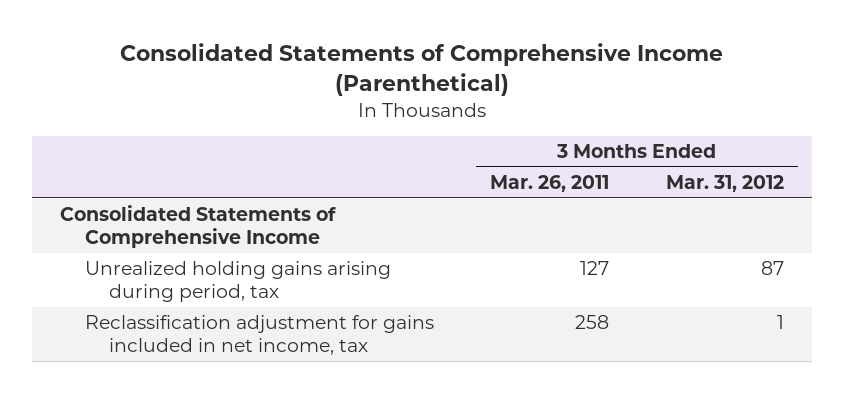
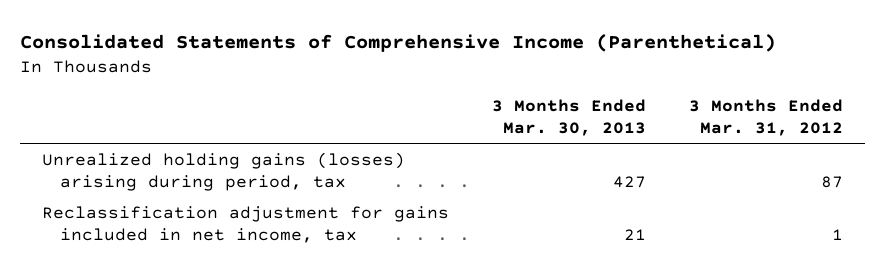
- | 3 Months Ended Mar. 26, 2011 | 3 Months Ended Mar. 31, 2012
+ | 3 Months Ended Mar. 30, 2013 | 3 Months Ended Mar. 31, 2012
- Consolidated Statements of Comprehensive Income
- Unrealized holding gains arising during period, tax | 127 | 87
+ Unrealized holding gains (losses) arising during period, tax | 427 | 87

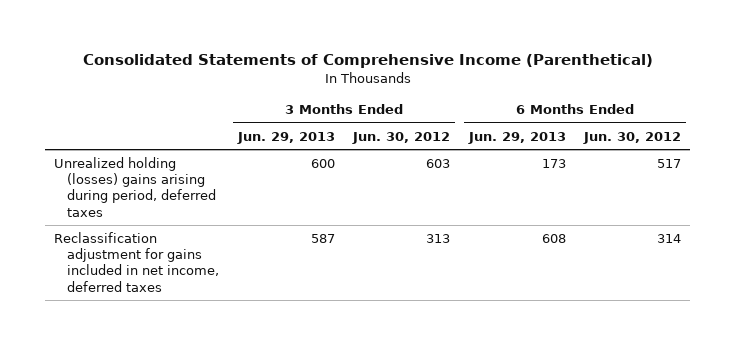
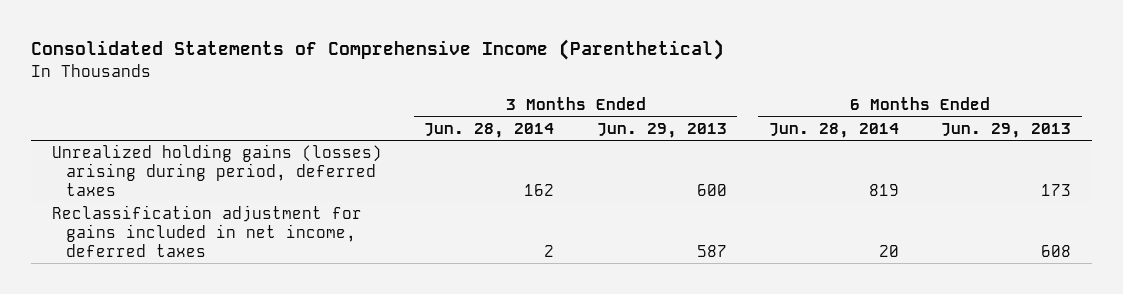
- | 3 Months Ended Jun. 29, 2013 | 3 Months Ended Jun. 30, 2012 | 6 Months Ended Jun. 29, 2013 | 6 Months Ended Jun. 30, 2012
+ | 3 Months Ended Jun. 28, 2014 | 3 Months Ended Jun. 29, 2013 | 6 Months Ended Jun. 28, 2014 | 6 Months Ended Jun. 29, 2013
- Unrealized holding (losses) gains arising during period, deferred taxes | 600 | 603 | 173 | 517
+ Unrealized holding gains (losses) arising during period, deferred taxes | 162 | 600 | 819 | 173

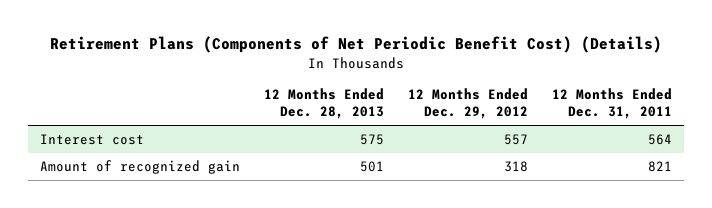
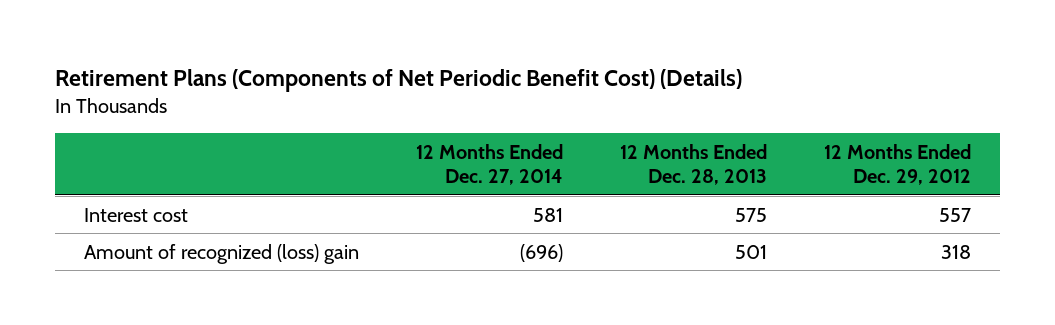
- | 12 Months Ended Dec. 28, 2013 | 12 Months Ended Dec. 29, 2012 | 12 Months Ended Dec. 31, 2011
+ | 12 Months Ended Dec. 27, 2014 | 12 Months Ended Dec. 28, 2013 | 12 Months Ended Dec. 29, 2012
- Amount of recognized gain | 501 | 318 | 821
+ Amount of recognized (loss) gain | (696) | 501 | 318

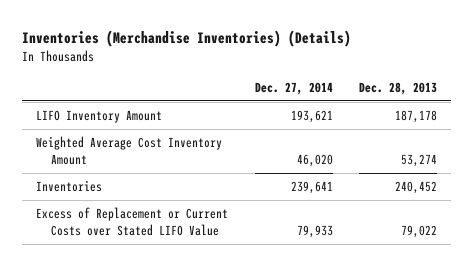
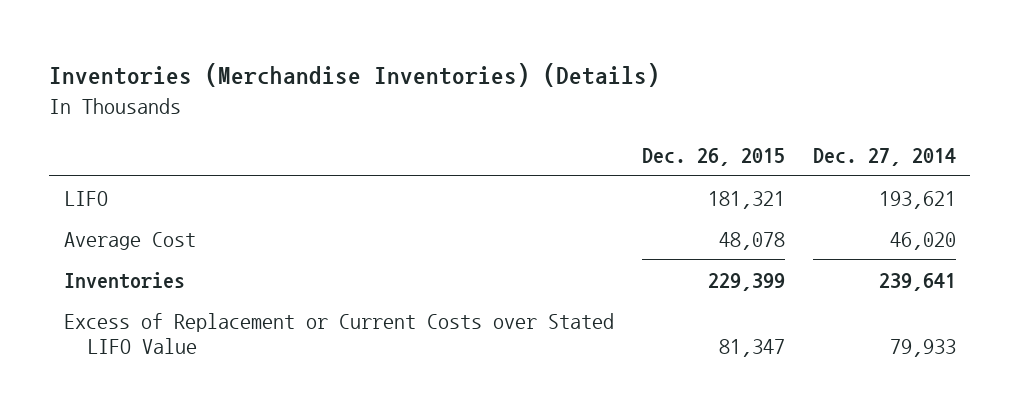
- | Dec. 27, 2014 | Dec. 28, 2013
+ | Dec. 26, 2015 | Dec. 27, 2014
- LIFO Inventory Amount | 193,621 | 187,178
- Weighted Average Cost Inventory Amount | 46,020 | 53,274
+ LIFO | 181,321 | 193,621
+ Average Cost | 48,078 | 46,020

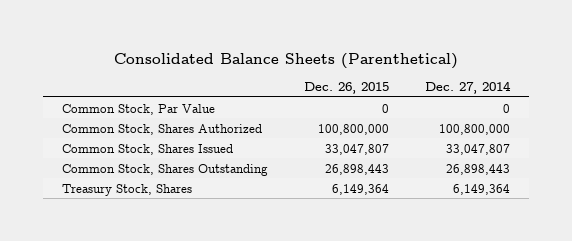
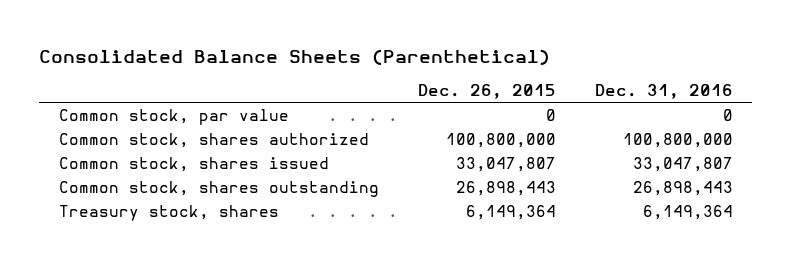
- | Dec. 26, 2015 | Dec. 27, 2014
+ | Dec. 26, 2015 | Dec. 31, 2016
- Common Stock, Par Value | 0 | 0
- Common Stock, Shares Authorized | 100,800,000 | 100,800,000
- Common Stock, Shares Issued | 33,047,807 | 33,047,807
- Common Stock, Shares Outstanding | 26,898,443 | 26,898,443
- Treasury Stock, Shares | 6,149,364 | 6,149,364
+ Common stock, par value | 0 | 0
+ Common stock, shares authorized | 100,800,000 | 100,800,000
+ Common stock, shares issued | 33,047,807 | 33,047,807
+ Common stock, shares outstanding | 26,898,443 | 26,898,443
+ Treasury stock, shares | 6,149,364 | 6,149,364

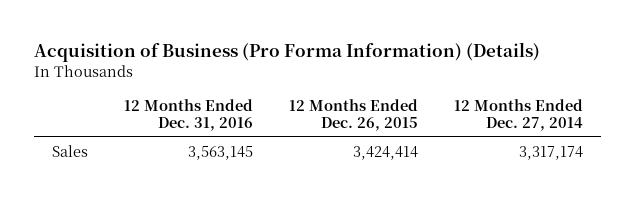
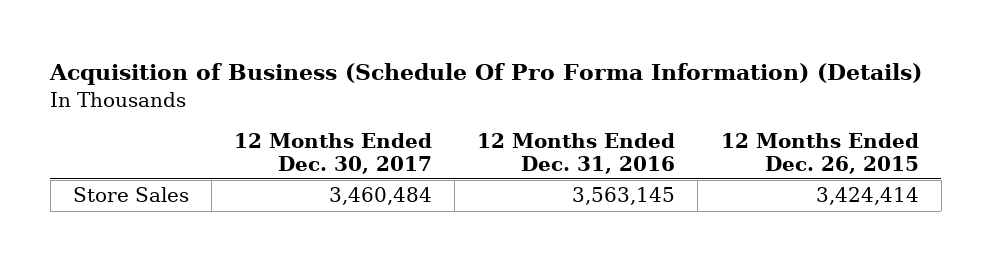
- Acquisition of Business (Pro Forma Information) (Details)
+ Acquisition of Business (Schedule Of Pro Forma Information) (Details)
- | 12 Months Ended Dec. 31, 2016 | 12 Months Ended Dec. 26, 2015 | 12 Months Ended Dec. 27, 2014
+ | 12 Months Ended Dec. 30, 2017 | 12 Months Ended Dec. 31, 2016 | 12 Months Ended Dec. 26, 2015
- Sales | 3,563,145 | 3,424,414 | 3,317,174
+ Store Sales | 3,460,484 | 3,563,145 | 3,424,414

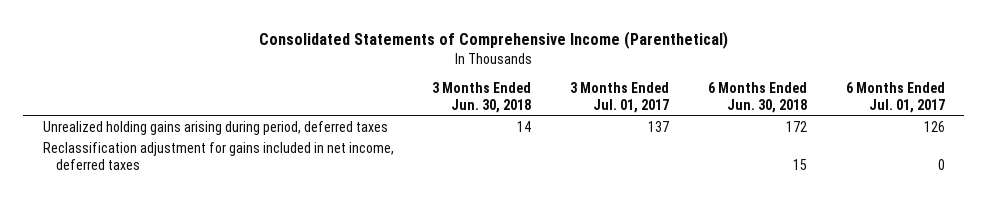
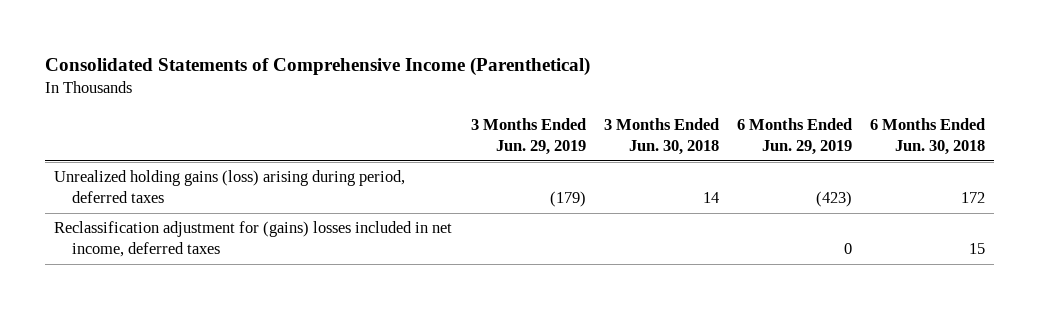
- | 3 Months Ended Jun. 30, 2018 | 3 Months Ended Jul. 01, 2017 | 6 Months Ended Jun. 30, 2018 | 6 Months Ended Jul. 01, 2017
+ | 3 Months Ended Jun. 29, 2019 | 3 Months Ended Jun. 30, 2018 | 6 Months Ended Jun. 29, 2019 | 6 Months Ended Jun. 30, 2018
- Unrealized holding gains arising during period, deferred taxes | 14 | 137 | 172 | 126
- Reclassification adjustment for gains included in net income, deferred taxes | | | 15 | 0
+ Unrealized holding gains (loss) arising during period, deferred taxes | (179) | 14 | (423) | 172
+ Reclassification adjustment for (gains) losses included in net income, deferred taxes | | | 0 | 15

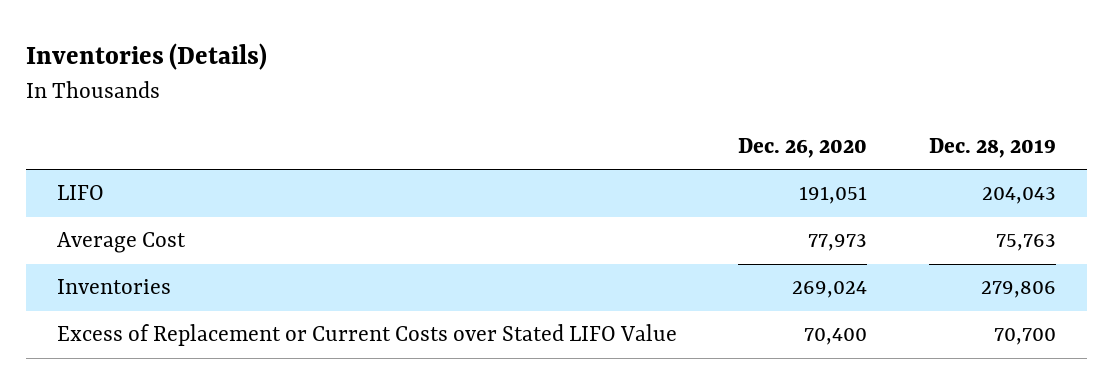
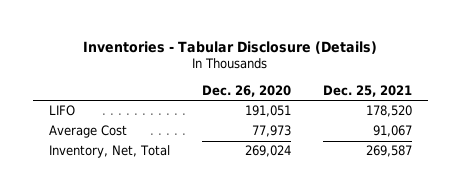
- Inventories (Details)
+ Inventories - Tabular Disclosure (Details)
- | Dec. 26, 2020 | Dec. 28, 2019
+ | Dec. 26, 2020 | Dec. 25, 2021
- Inventories | 269,024 | 279,806
- Excess of Replacement or Current Costs over Stated LIFO Value | 70,400 | 70,700
+ Inventory, Net, Total | 269,024 | 269,587

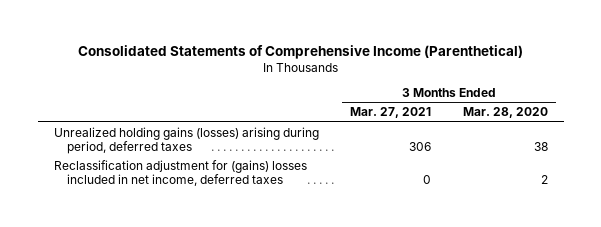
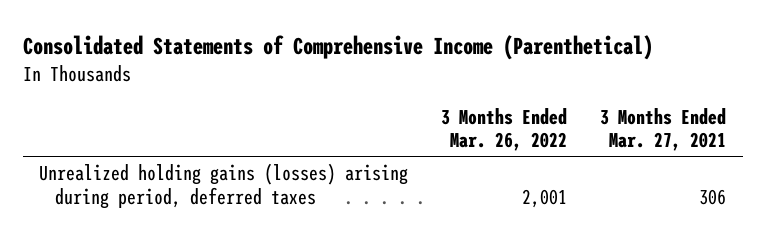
- | 3 Months Ended Mar. 27, 2021 | 3 Months Ended Mar. 28, 2020
+ | 3 Months Ended Mar. 26, 2022 | 3 Months Ended Mar. 27, 2021
- Reclassification adjustment for (gains) losses included in net income, deferred taxes | 0 | 2

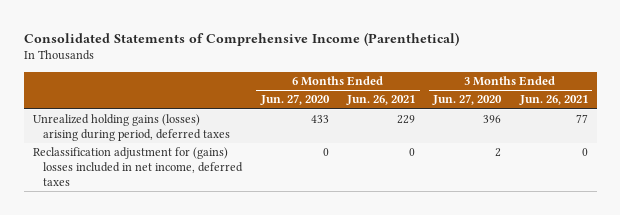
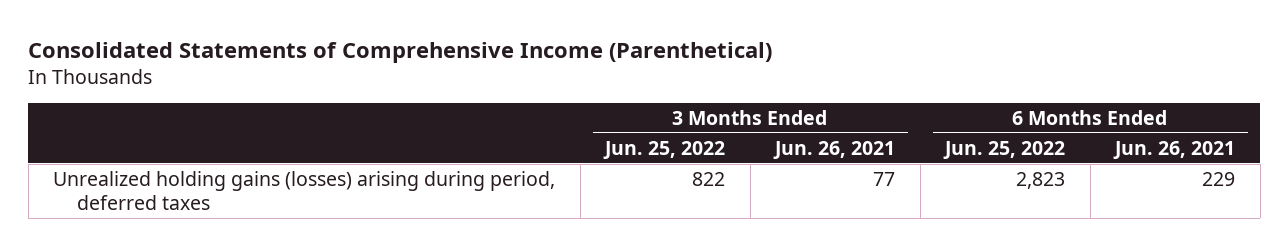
- | 6 Months Ended Jun. 27, 2020 | 6 Months Ended Jun. 26, 2021 | 3 Months Ended Jun. 27, 2020 | 3 Months Ended Jun. 26, 2021
+ | 3 Months Ended Jun. 25, 2022 | 3 Months Ended Jun. 26, 2021 | 6 Months Ended Jun. 25, 2022 | 6 Months Ended Jun. 26, 2021
- Reclassification adjustment for (gains) losses included in net income, deferred taxes | 0 | 0 | 2 | 0

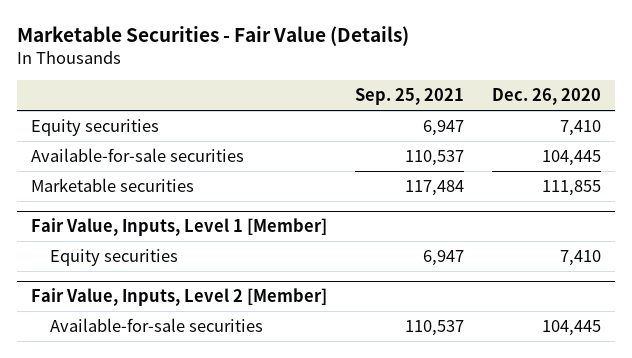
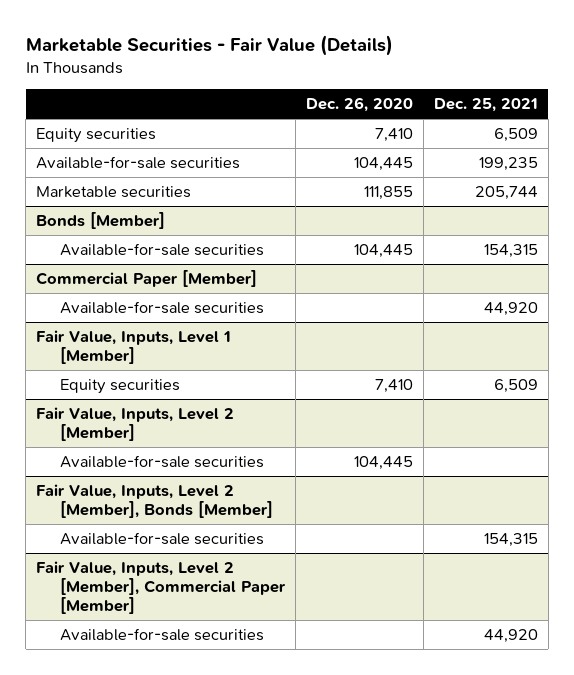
- | Sep. 25, 2021 | Dec. 26, 2020
+ | Dec. 26, 2020 | Dec. 25, 2021
+ Bonds [Member]
+ Available-for-sale securities | 104,445 | 154,315
+ Commercial Paper [Member]
+ Available-for-sale securities | | 44,920
+ Fair Value, Inputs, Level 2 [Member], Bonds [Member]
+ Available-for-sale securities | | 154,315
+ Fair Value, Inputs, Level 2 [Member], Commercial Paper [Member]
+ Available-for-sale securities | | 44,920

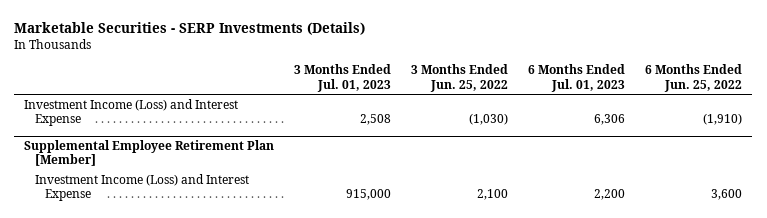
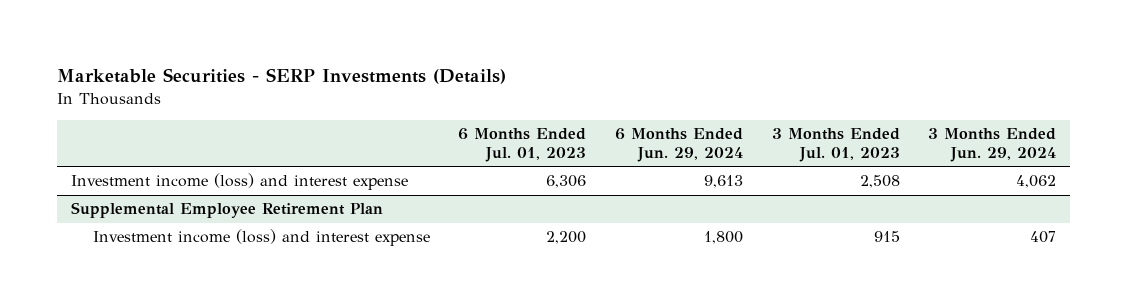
- | 3 Months Ended Jul. 01, 2023 | 3 Months Ended Jun. 25, 2022 | 6 Months Ended Jul. 01, 2023 | 6 Months Ended Jun. 25, 2022
+ | 6 Months Ended Jul. 01, 2023 | 6 Months Ended Jun. 29, 2024 | 3 Months Ended Jul. 01, 2023 | 3 Months Ended Jun. 29, 2024
- Investment Income (Loss) and Interest Expense | 2,508 | (1,030) | 6,306 | (1,910)
- Supplemental Employee Retirement Plan [Member]
- Investment Income (Loss) and Interest Expense | 915,000 | 2,100 | 2,200 | 3,600
+ Investment income (loss) and interest expense | 6,306 | 9,613 | 2,508 | 4,062
+ Supplemental Employee Retirement Plan
+ Investment income (loss) and interest expense | 2,200 | 1,800 | 915 | 407

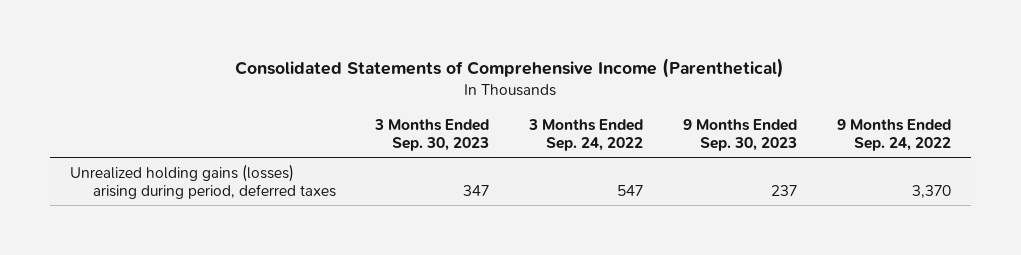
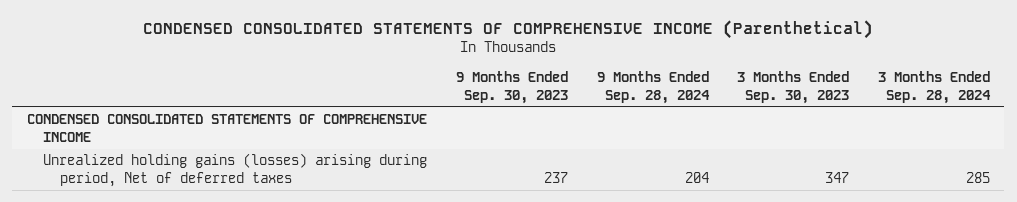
- Consolidated Statements of Comprehensive Income (Parenthetical)
+ CONDENSED CONSOLIDATED STATEMENTS OF COMPREHENSIVE INCOME (Parenthetical)
- | 3 Months Ended Sep. 30, 2023 | 3 Months Ended Sep. 24, 2022 | 9 Months Ended Sep. 30, 2023 | 9 Months Ended Sep. 24, 2022
+ | 9 Months Ended Sep. 30, 2023 | 9 Months Ended Sep. 28, 2024 | 3 Months Ended Sep. 30, 2023 | 3 Months Ended Sep. 28, 2024
- Unrealized holding gains (losses) arising during period, deferred taxes | 347 | 547 | 237 | 3,370
+ CONDENSED CONSOLIDATED STATEMENTS OF COMPREHENSIVE INCOME
+ Unrealized holding gains (losses) arising during period, Net of deferred taxes | 237 | 204 | 347 | 285

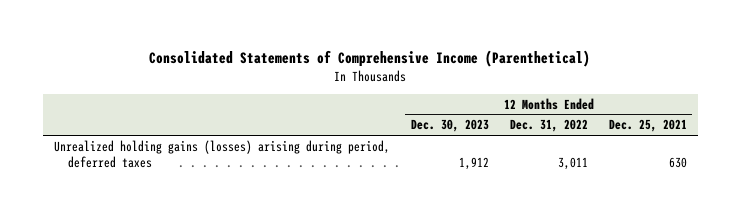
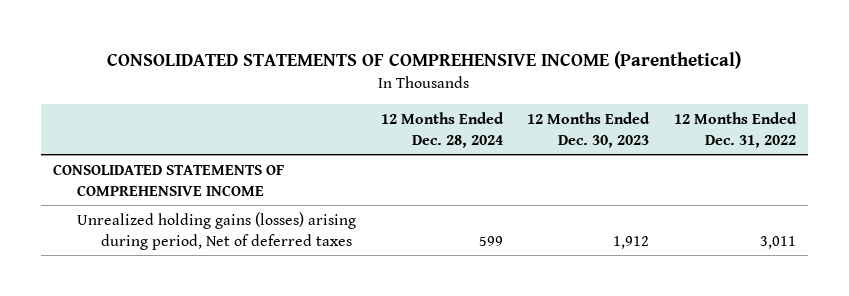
- Consolidated Statements of Comprehensive Income (Parenthetical)
+ CONSOLIDATED STATEMENTS OF COMPREHENSIVE INCOME (Parenthetical)
- | 12 Months Ended Dec. 30, 2023 | 12 Months Ended Dec. 31, 2022 | 12 Months Ended Dec. 25, 2021
+ | 12 Months Ended Dec. 28, 2024 | 12 Months Ended Dec. 30, 2023 | 12 Months Ended Dec. 31, 2022
- Unrealized holding gains (losses) arising during period, deferred taxes | 1,912 | 3,011 | 630
+ CONSOLIDATED STATEMENTS OF COMPREHENSIVE INCOME
+ Unrealized holding gains (losses) arising during period, Net of deferred taxes | 599 | 1,912 | 3,011

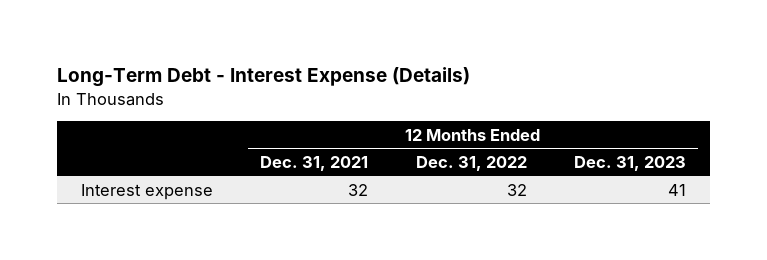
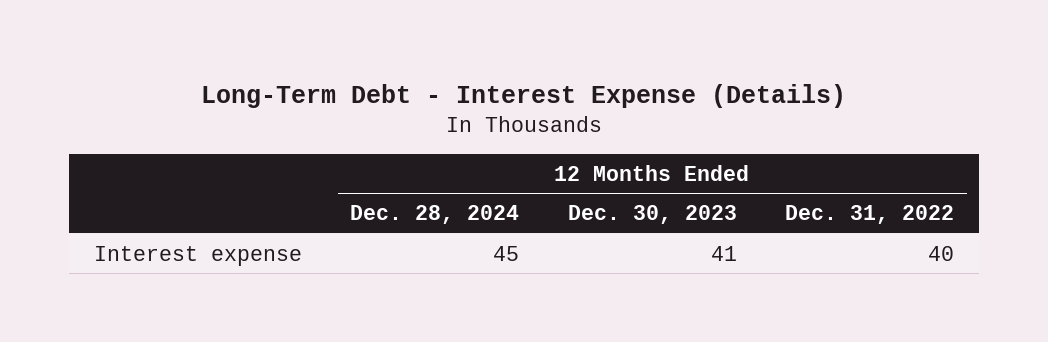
- | 12 Months Ended Dec. 31, 2021 | 12 Months Ended Dec. 31, 2022 | 12 Months Ended Dec. 31, 2023
+ | 12 Months Ended Dec. 28, 2024 | 12 Months Ended Dec. 30, 2023 | 12 Months Ended Dec. 31, 2022
- Interest expense | 32 | 32 | 41
+ Interest expense | 45 | 41 | 40

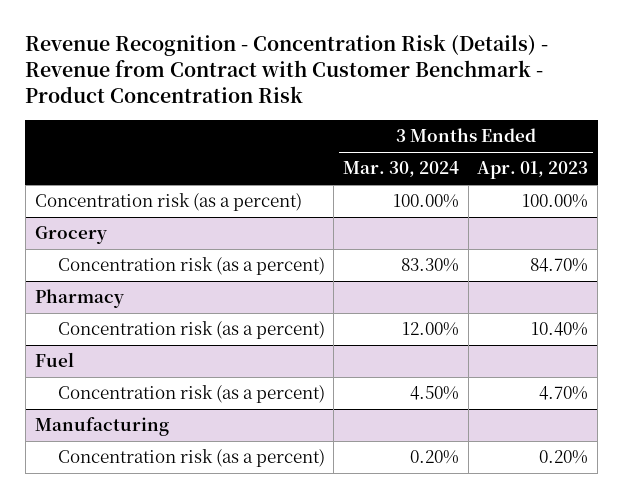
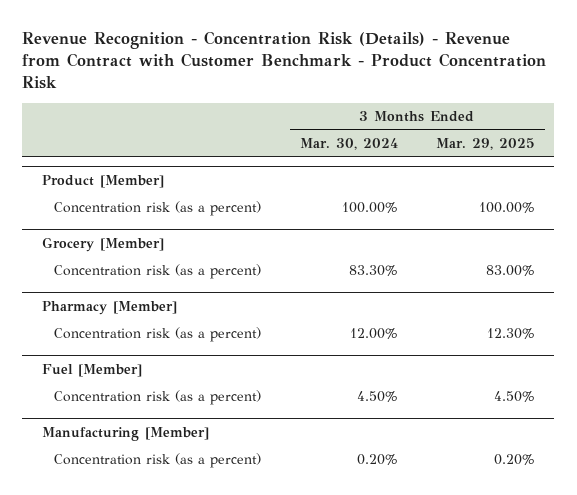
- | 3 Months Ended Mar. 30, 2024 | 3 Months Ended Apr. 01, 2023
+ | 3 Months Ended Mar. 30, 2024 | 3 Months Ended Mar. 29, 2025
+ Product [Member]
- Grocery
+ Grocery [Member]
- Pharmacy
+ Pharmacy [Member]
- Fuel
+ Fuel [Member]
- Manufacturing
+ Manufacturing [Member]

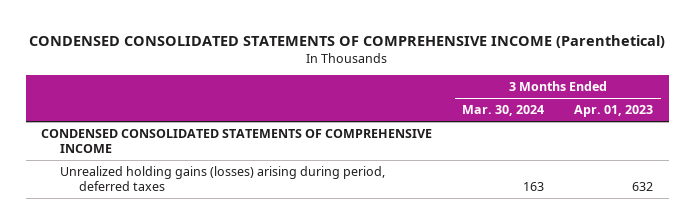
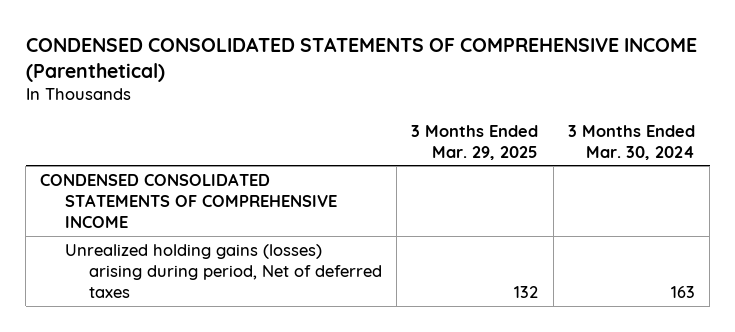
- | 3 Months Ended Mar. 30, 2024 | 3 Months Ended Apr. 01, 2023
+ | 3 Months Ended Mar. 29, 2025 | 3 Months Ended Mar. 30, 2024
- Unrealized holding gains (losses) arising during period, deferred taxes | 163 | 632
+ Unrealized holding gains (losses) arising during period, Net of deferred taxes | 132 | 163

